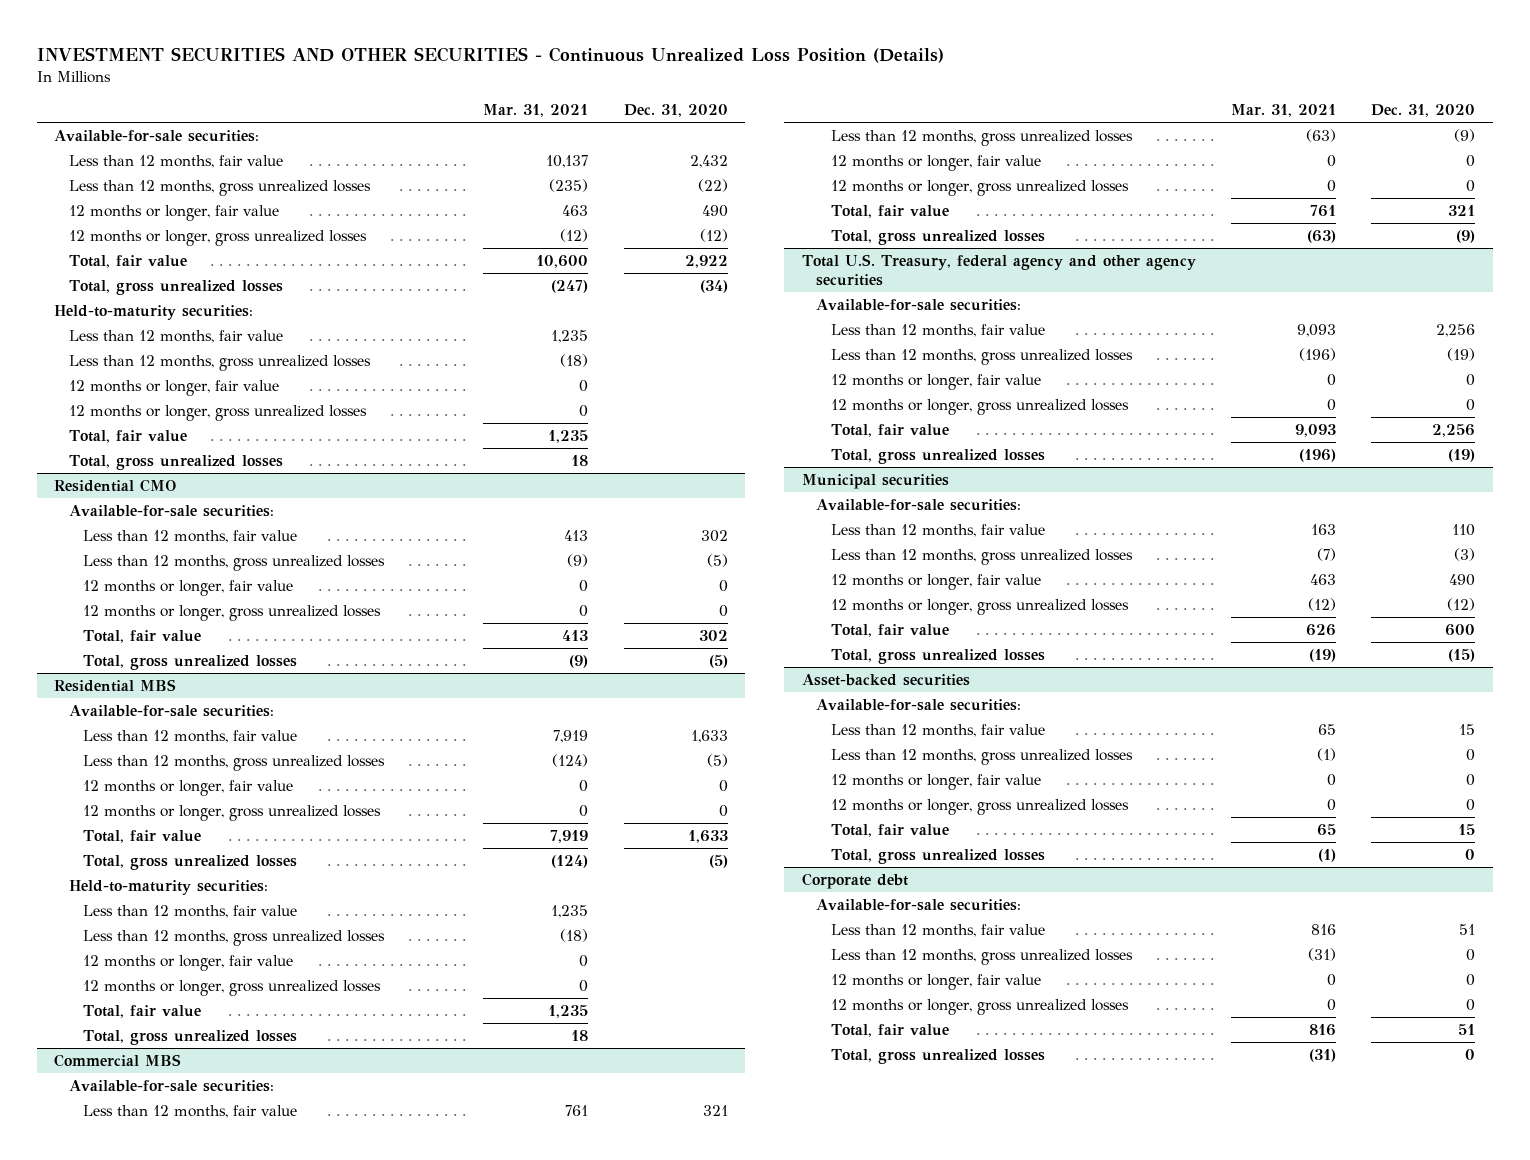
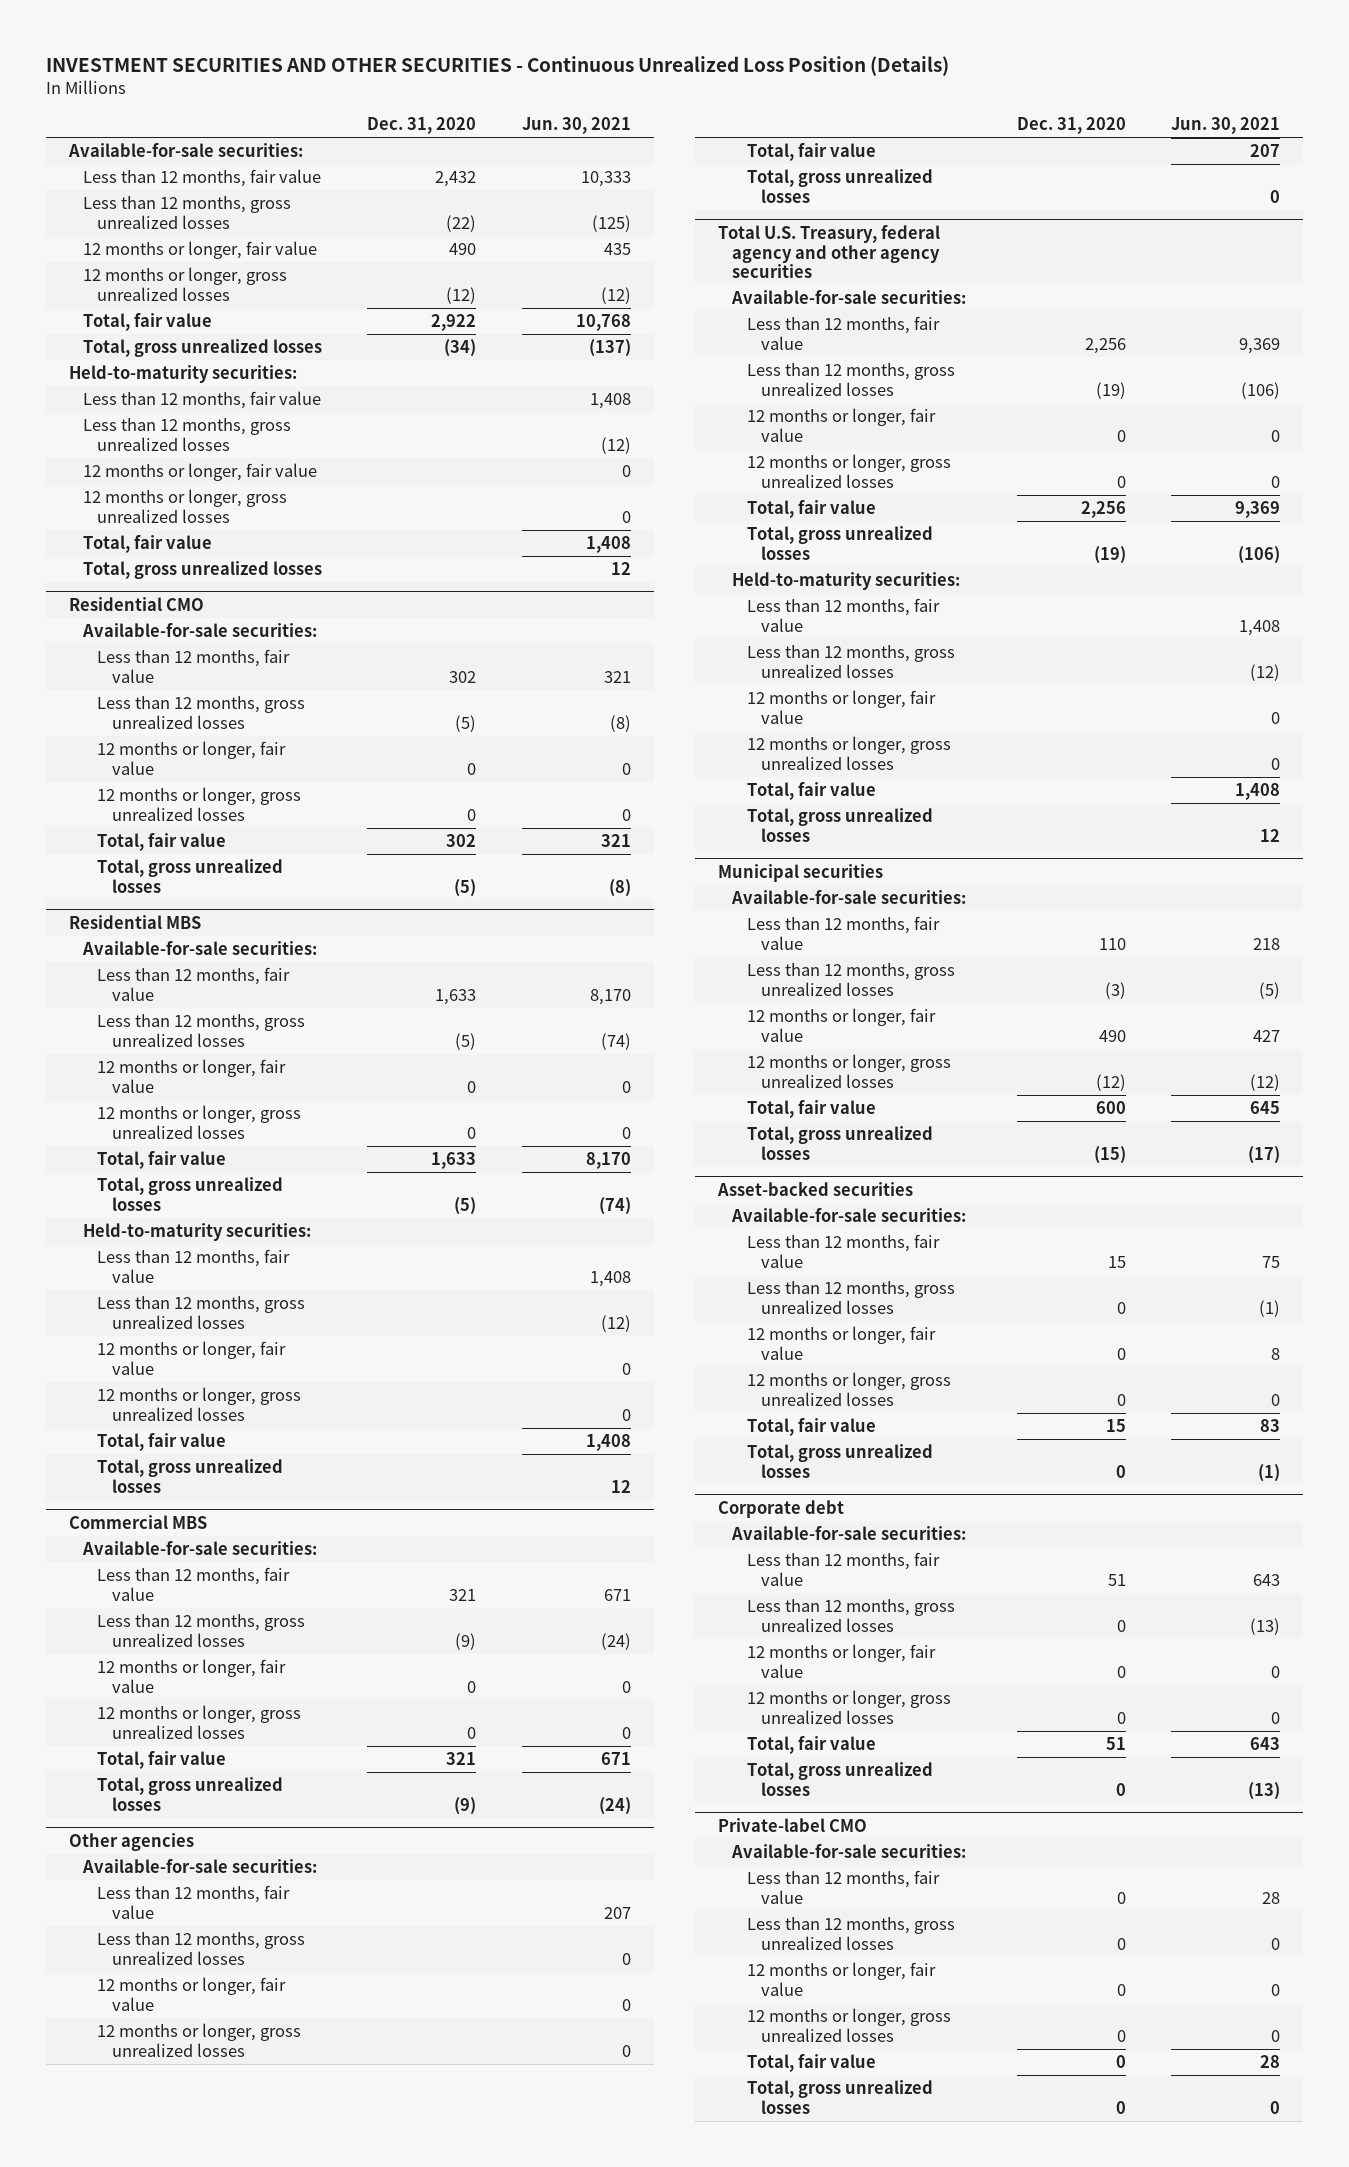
- | Mar. 31, 2021 | Dec. 31, 2020
+ | Dec. 31, 2020 | Jun. 30, 2021
+ Other agencies
+ Available-for-sale securities:
+ Less than 12 months, fair value | | 207
+ Less than 12 months, gross unrealized losses | | 0
+ 12 months or longer, fair value | | 0
+ 12 months or longer, gross unrealized losses | | 0
+ Total, fair value | | 207
+ Total, gross unrealized losses | | 0
@ Total U.S. Treasury, federal agency and other agency securities
+ Held-to-maturity securities:
+ Less than 12 months, fair value | | 1,408
+ Less than 12 months, gross unrealized losses | | (12)
+ 12 months or longer, fair value | | 0
+ 12 months or longer, gross unrealized losses | | 0
+ Total, fair value | | 1,408
+ Total, gross unrealized losses | | 12
+ Private-label CMO
+ Available-for-sale securities:
+ Less than 12 months, fair value | 0 | 28
+ Less than 12 months, gross unrealized losses | 0 | 0
+ 12 months or longer, fair value | 0 | 0
+ 12 months or longer, gross unrealized losses | 0 | 0
+ Total, fair value | 0 | 28
+ Total, gross unrealized losses | 0 | 0

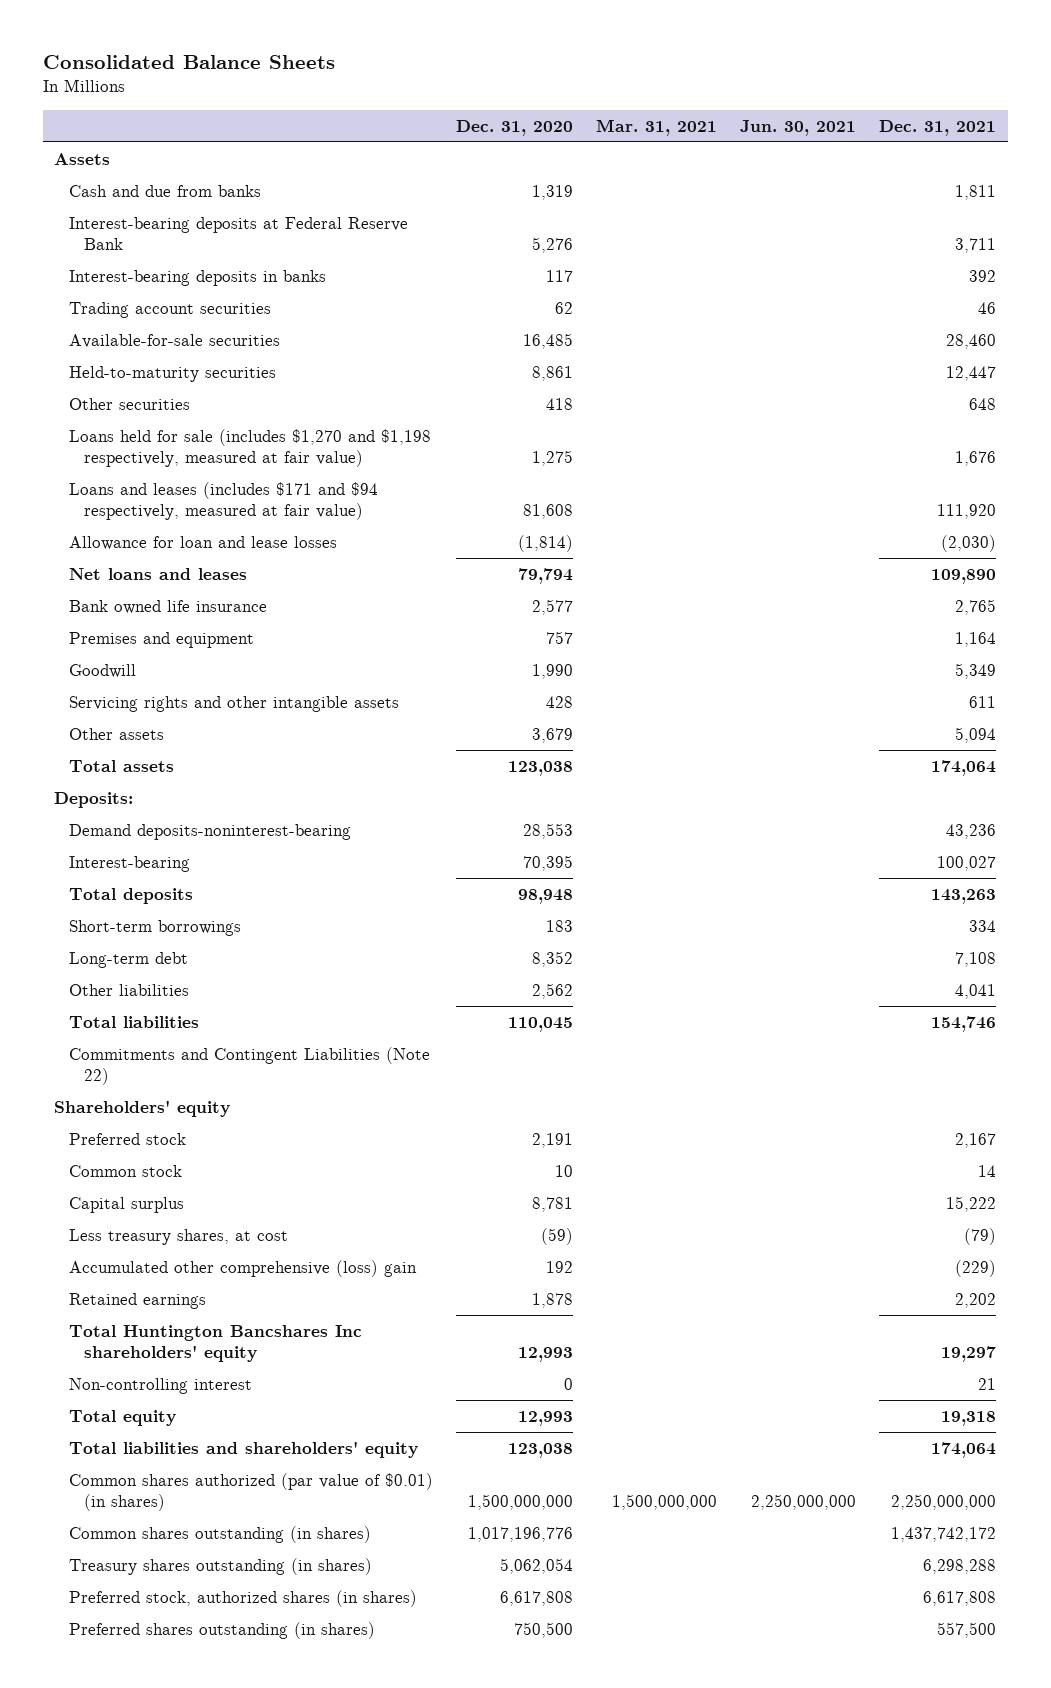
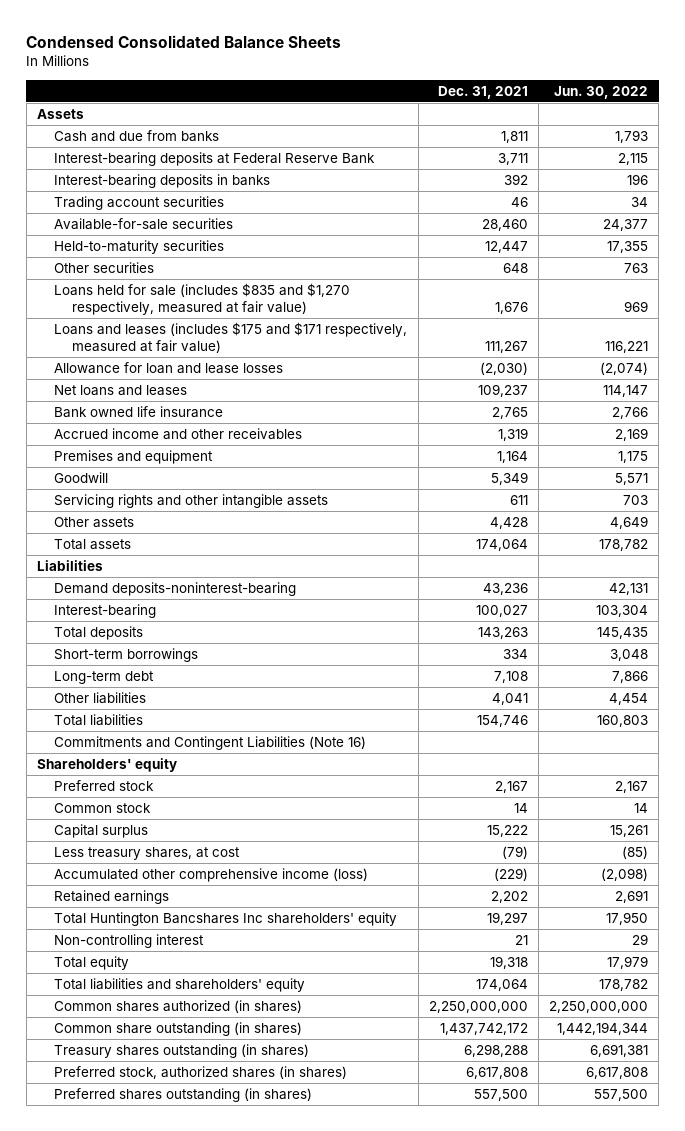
- Consolidated Balance Sheets
+ Condensed Consolidated Balance Sheets
- | Dec. 31, 2020 | Mar. 31, 2021 | Jun. 30, 2021 | Dec. 31, 2021
+ | Dec. 31, 2021 | Jun. 30, 2022
- Loans held for sale (includes $1,270 and $1,198 respectively, measured at fair value) | 1,275 | | | 1,676
- Loans and leases (includes $171 and $94 respectively, measured at fair value) | 81,608 | | | 111,920
+ Loans held for sale (includes $835 and $1,270 respectively, measured at fair value) | 1,676 | 969
+ Loans and leases (includes $175 and $171 respectively, measured at fair value) | 111,267 | 116,221
- Net loans and leases | 79,794 | | | 109,890
+ Net loans and leases | 109,237 | 114,147
+ Accrued income and other receivables | 1,319 | 2,169
- Other assets | 3,679 | | | 5,094
+ Other assets | 4,428 | 4,649
- Deposits:
+ Liabilities
- Commitments and Contingent Liabilities (Note 22)
+ Commitments and Contingent Liabilities (Note 16)
- Accumulated other comprehensive (loss) gain | 192 | | | (229)
+ Accumulated other comprehensive income (loss) | (229) | (2,098)
- Common shares authorized (par value of $0.01) (in shares) | 1,500,000,000 | 1,500,000,000 | 2,250,000,000 | 2,250,000,000
- Common shares outstanding (in shares) | 1,017,196,776 | | | 1,437,742,172
+ Common shares authorized (in shares) | 2,250,000,000 | 2,250,000,000
+ Common share outstanding (in shares) | 1,437,742,172 | 1,442,194,344

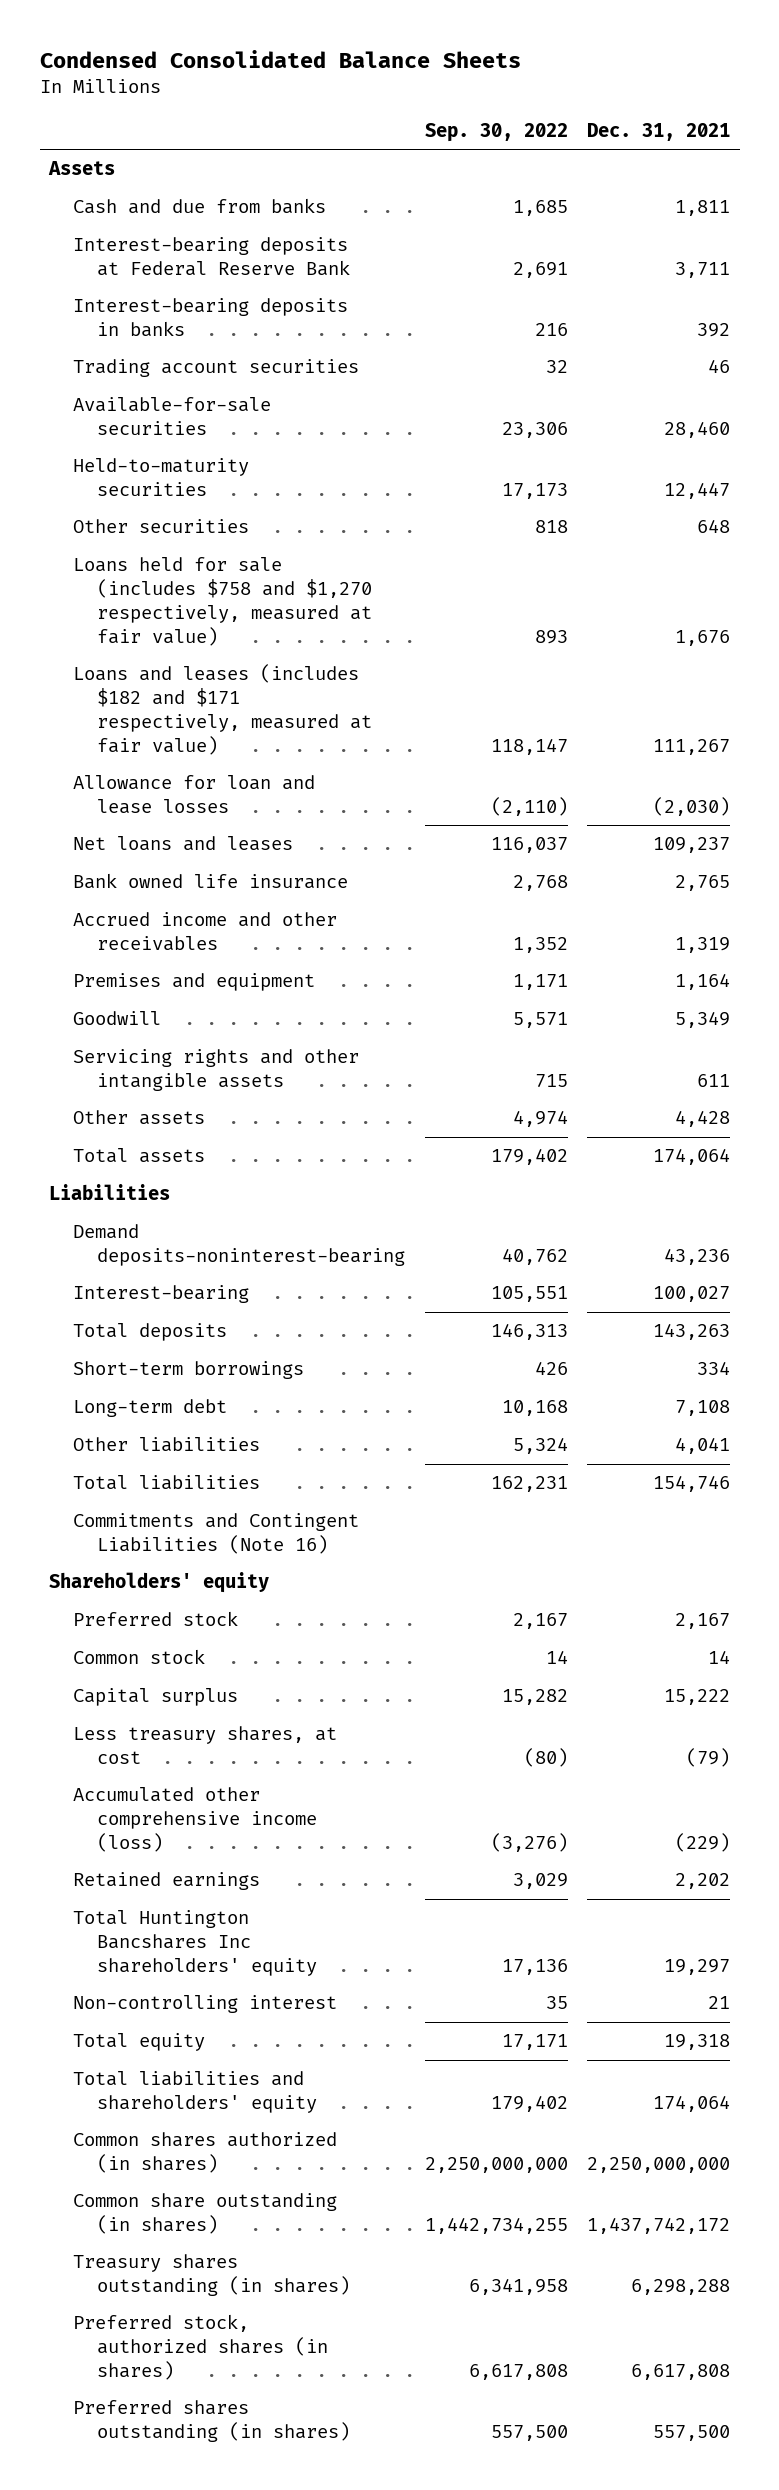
- | Dec. 31, 2021 | Jun. 30, 2022
+ | Sep. 30, 2022 | Dec. 31, 2021
- Loans held for sale (includes $835 and $1,270 respectively, measured at fair value) | 1,676 | 969
- Loans and leases (includes $175 and $171 respectively, measured at fair value) | 111,267 | 116,221
+ Loans held for sale (includes $758 and $1,270 respectively, measured at fair value) | 893 | 1,676
+ Loans and leases (includes $182 and $171 respectively, measured at fair value) | 118,147 | 111,267

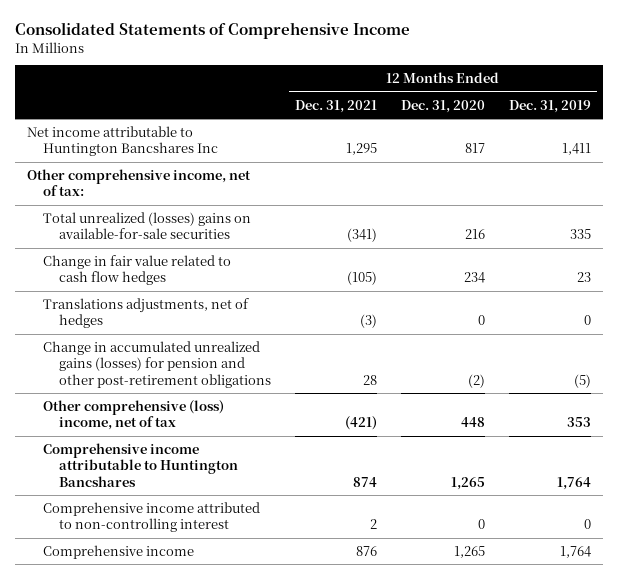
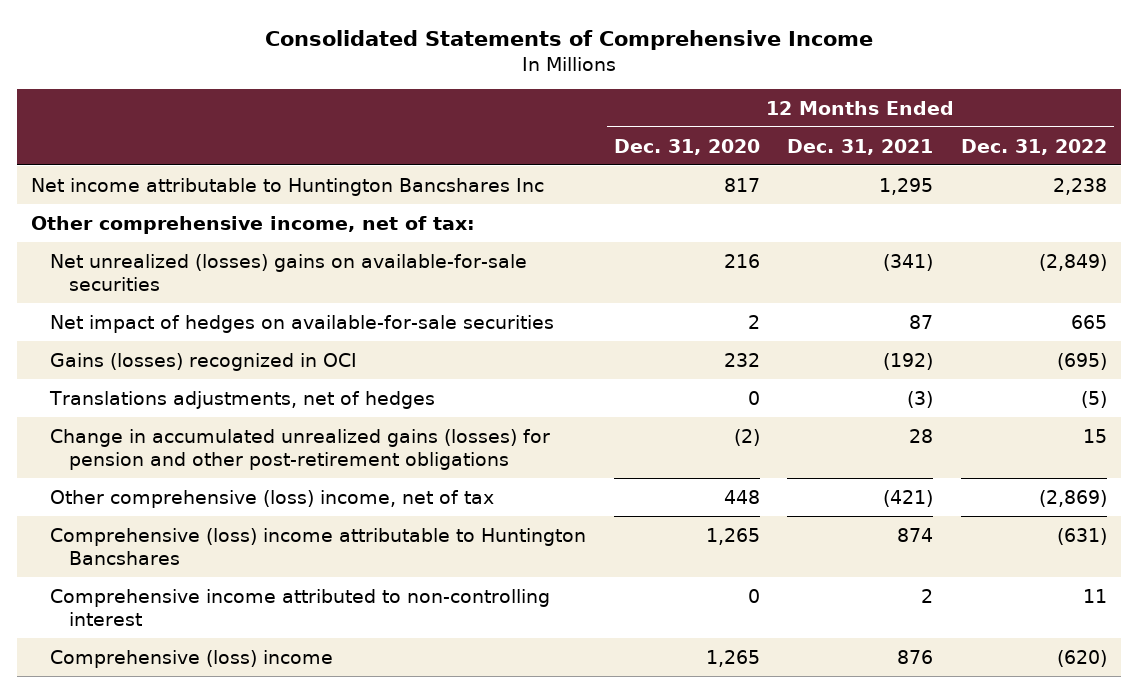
- | 12 Months Ended Dec. 31, 2021 | 12 Months Ended Dec. 31, 2020 | 12 Months Ended Dec. 31, 2019
+ | 12 Months Ended Dec. 31, 2020 | 12 Months Ended Dec. 31, 2021 | 12 Months Ended Dec. 31, 2022
- Total unrealized (losses) gains on available-for-sale securities | (341) | 216 | 335
- Change in fair value related to cash flow hedges | (105) | 234 | 23
+ Net unrealized (losses) gains on available-for-sale securities | 216 | (341) | (2,849)
+ Net impact of hedges on available-for-sale securities | 2 | 87 | 665
+ Gains (losses) recognized in OCI | 232 | (192) | (695)
- Comprehensive income attributable to Huntington Bancshares | 874 | 1,265 | 1,764
+ Comprehensive (loss) income attributable to Huntington Bancshares | 1,265 | 874 | (631)
- Comprehensive income | 876 | 1,265 | 1,764
+ Comprehensive (loss) income | 1,265 | 876 | (620)

